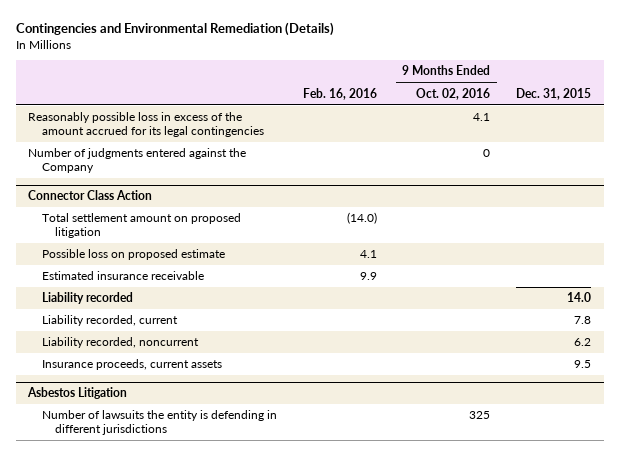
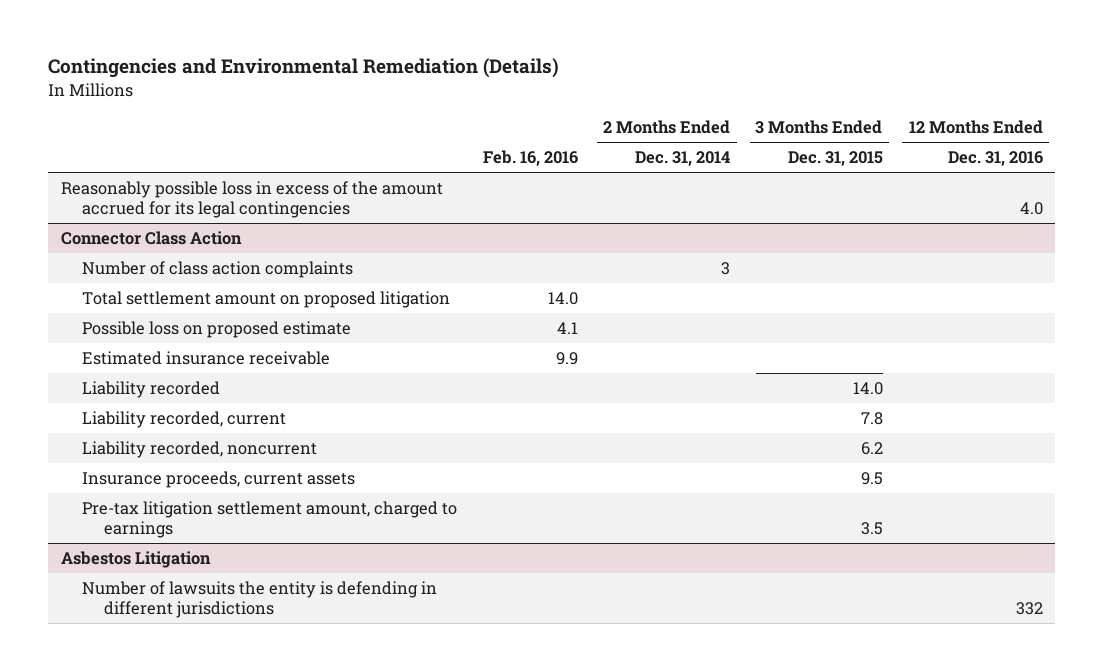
- | Feb. 16, 2016 | 9 Months Ended Oct. 02, 2016 | Dec. 31, 2015
+ | Feb. 16, 2016 | 2 Months Ended Dec. 31, 2014 | 3 Months Ended Dec. 31, 2015 | 12 Months Ended Dec. 31, 2016
- Number of judgments entered against the Company | | 0 |
@ Connector Class Action
- Total settlement amount on proposed litigation | (14.0) | |
+ Number of class action complaints | | 3 | |
+ Total settlement amount on proposed litigation | 14.0 | | |
+ Pre-tax litigation settlement amount, charged to earnings | | | 3.5 |

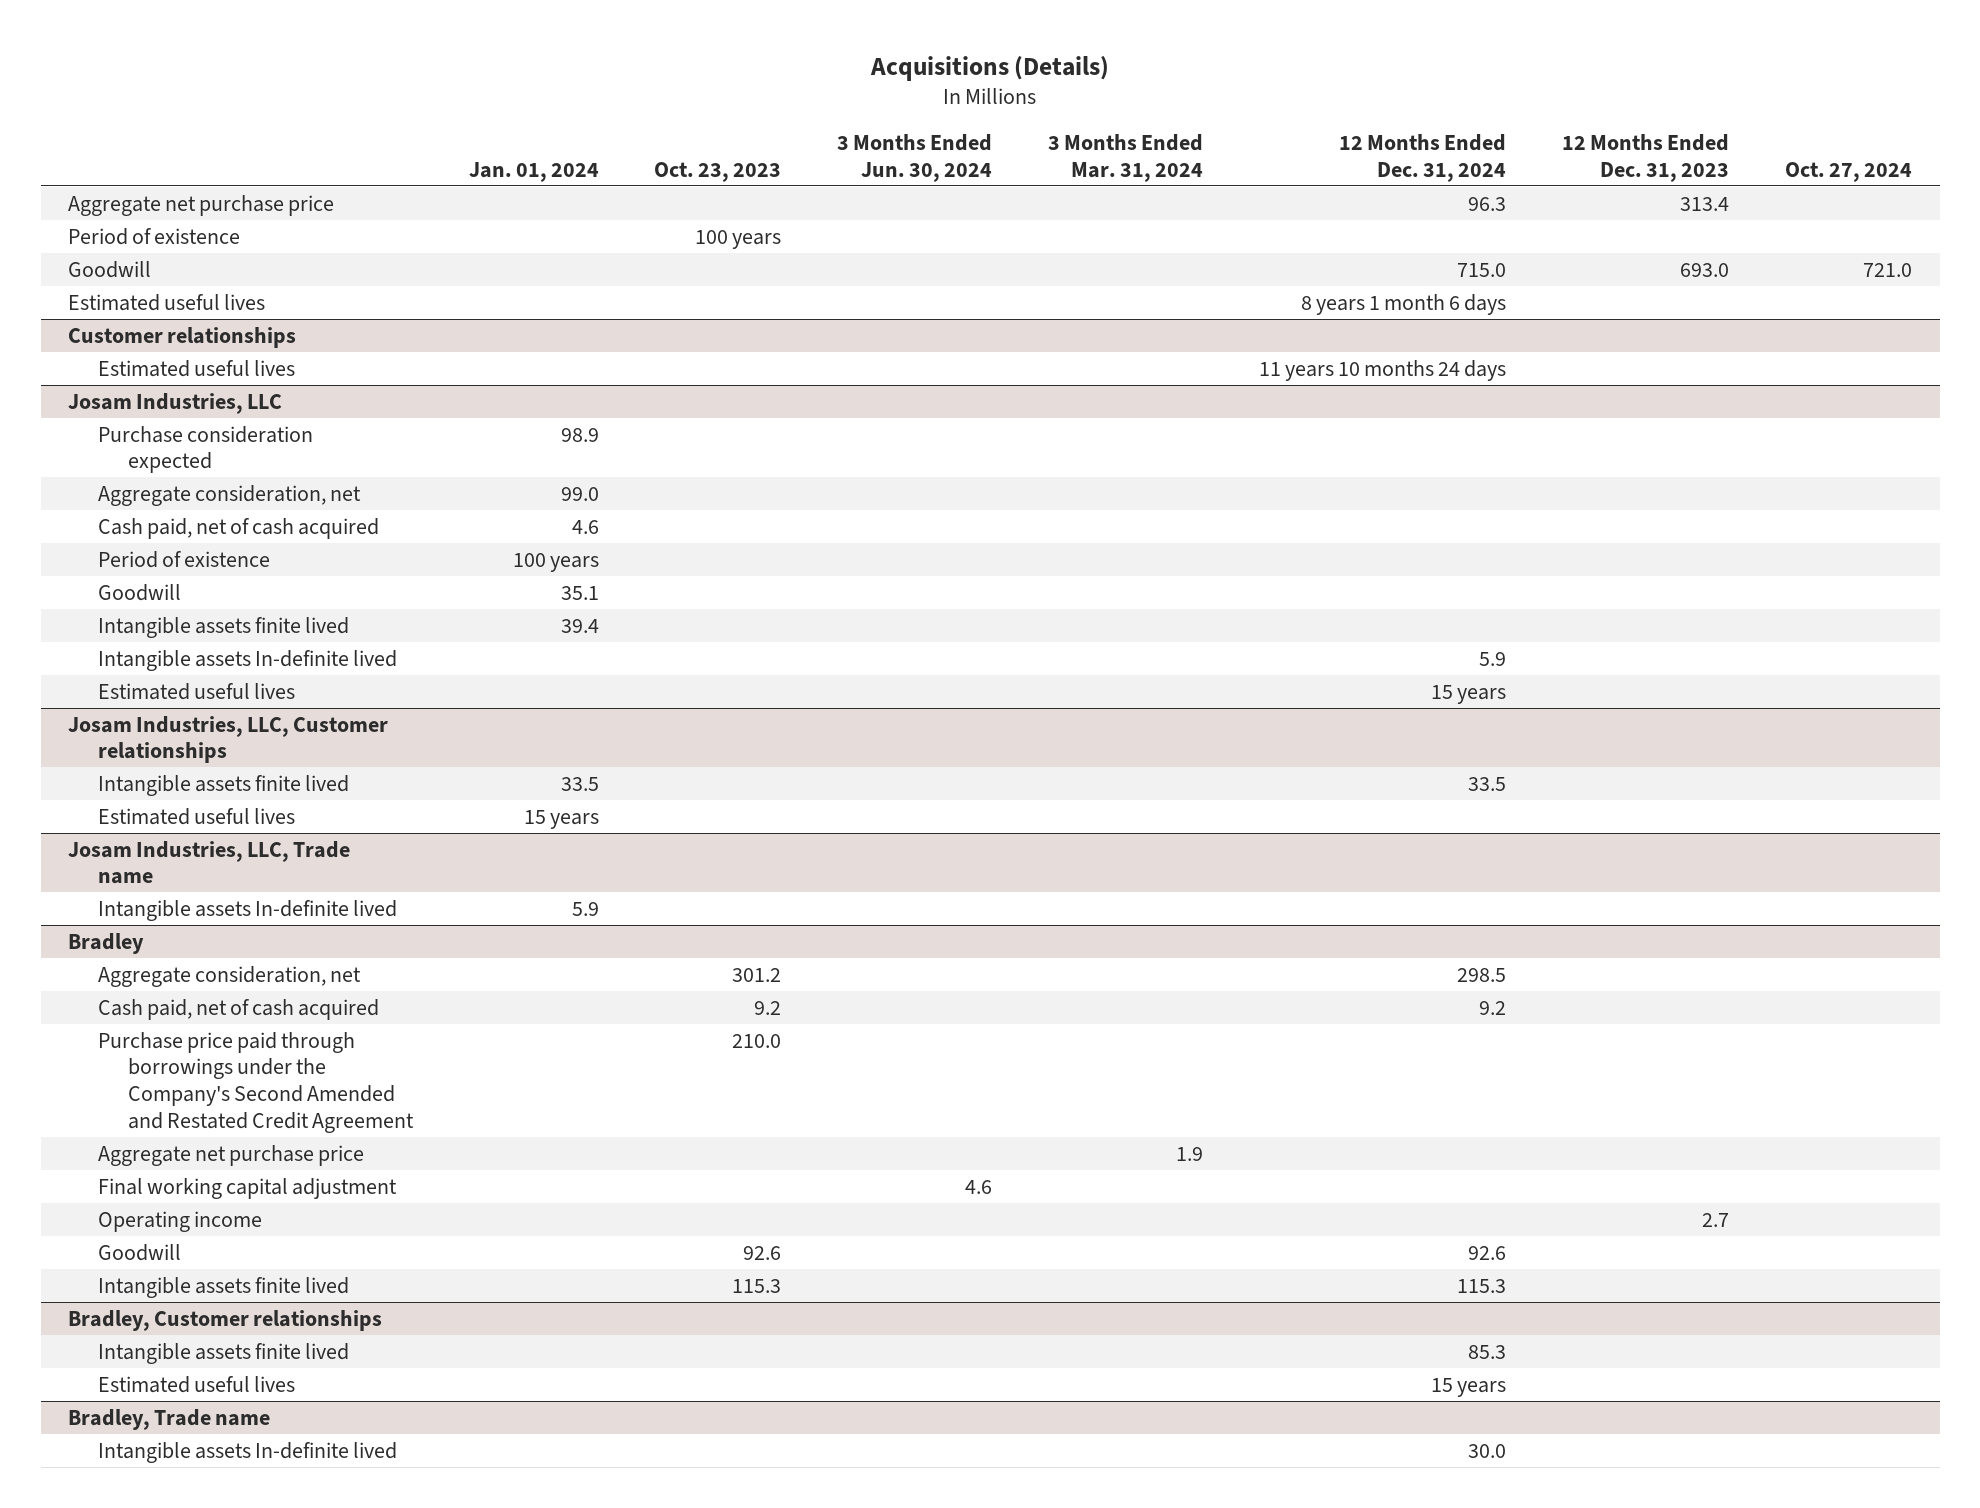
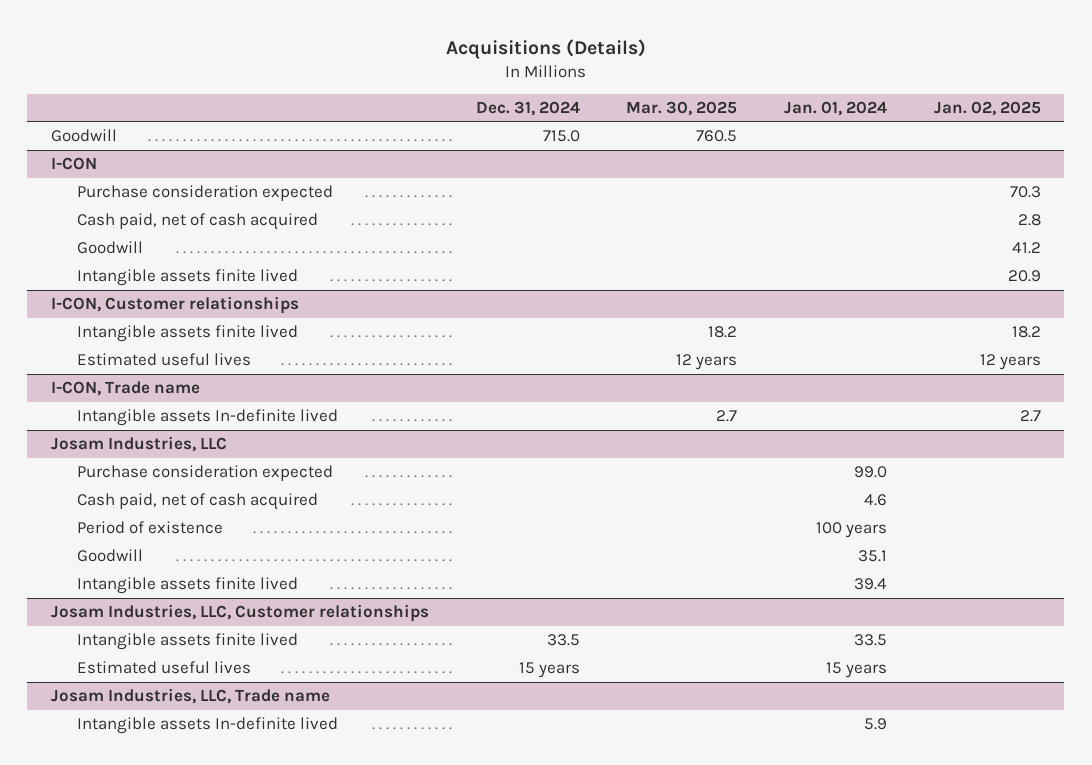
- | Jan. 01, 2024 | Oct. 23, 2023 | 3 Months Ended Jun. 30, 2024 | 3 Months Ended Mar. 31, 2024 | 12 Months Ended Dec. 31, 2024 | 12 Months Ended Dec. 31, 2023 | Oct. 27, 2024
+ | Dec. 31, 2024 | Mar. 30, 2025 | Jan. 01, 2024 | Jan. 02, 2025
- Aggregate net purchase price | | | | | 96.3 | 313.4 |
- Period of existence | | 100 years | | | | |
- Estimated useful lives | | | | | 8 years 1 month 6 days | |
- Customer relationships
+ I-CON
+ Purchase consideration expected | | | | 70.3
+ Cash paid, net of cash acquired | | | | 2.8
+ Goodwill | | | | 41.2
+ Intangible assets finite lived | | | | 20.9
+ I-CON, Customer relationships
+ Intangible assets finite lived | | 18.2 | | 18.2
+ I-CON, Trade name
+ Intangible assets In-definite lived | | 2.7 | | 2.7
@ Josam Industries, LLC
- Purchase consideration expected | 98.9 | | | | | |
- Aggregate consideration, net | 99.0 | | | | | |
+ Purchase consideration expected | | | 99.0 |
- Intangible assets In-definite lived | | | | | 5.9 | |
- Estimated useful lives | | | | | 15 years | |
- Bradley
- Aggregate consideration, net | | 301.2 | | | 298.5 | |
- Cash paid, net of cash acquired | | 9.2 | | | 9.2 | |
- Purchase price paid through borrowings under the Company's Second Amended and Restated Credit Agreement | | 210.0 | | | | |
- Aggregate net purchase price | | | | 1.9 | | |
- Final working capital adjustment | | | 4.6 | | | |
- Operating income | | | | | | 2.7 |
- Goodwill | | 92.6 | | | 92.6 | |
- Intangible assets finite lived | | 115.3 | | | 115.3 | |
- Bradley, Customer relationships
- Intangible assets finite lived | | | | | 85.3 | |
- Estimated useful lives | | | | | 15 years | |
- Bradley, Trade name
- Intangible assets In-definite lived | | | | | 30.0 | |

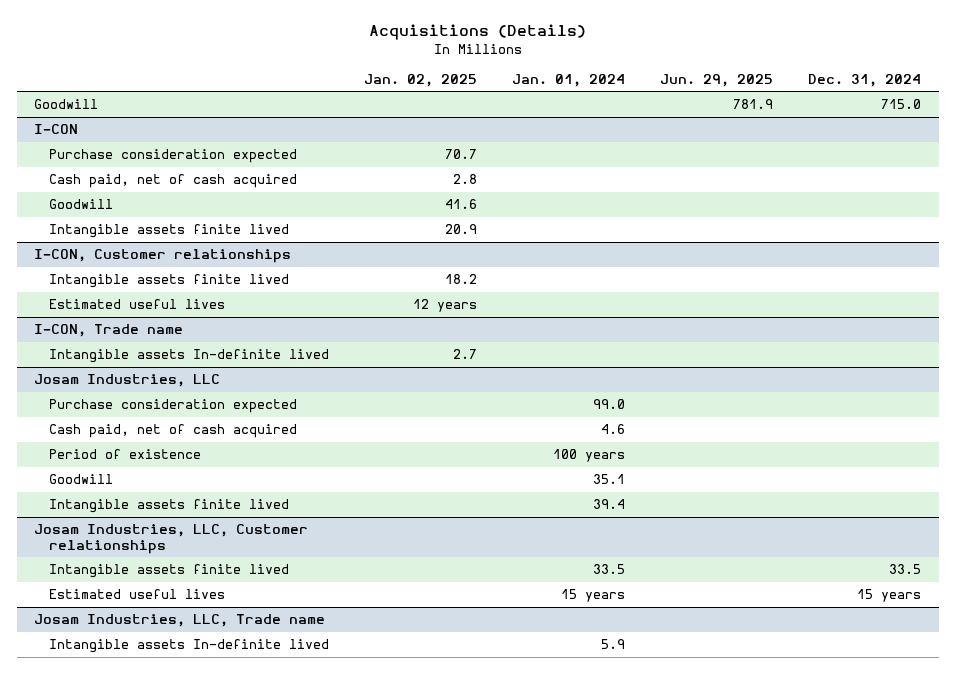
- | Dec. 31, 2024 | Mar. 30, 2025 | Jan. 01, 2024 | Jan. 02, 2025
+ | Jan. 02, 2025 | Jan. 01, 2024 | Jun. 29, 2025 | Dec. 31, 2024
@ I-CON
- Purchase consideration expected | | | | 70.3
+ Purchase consideration expected | 70.7 | | |
- Goodwill | | | | 41.2
+ Goodwill | 41.6 | | |

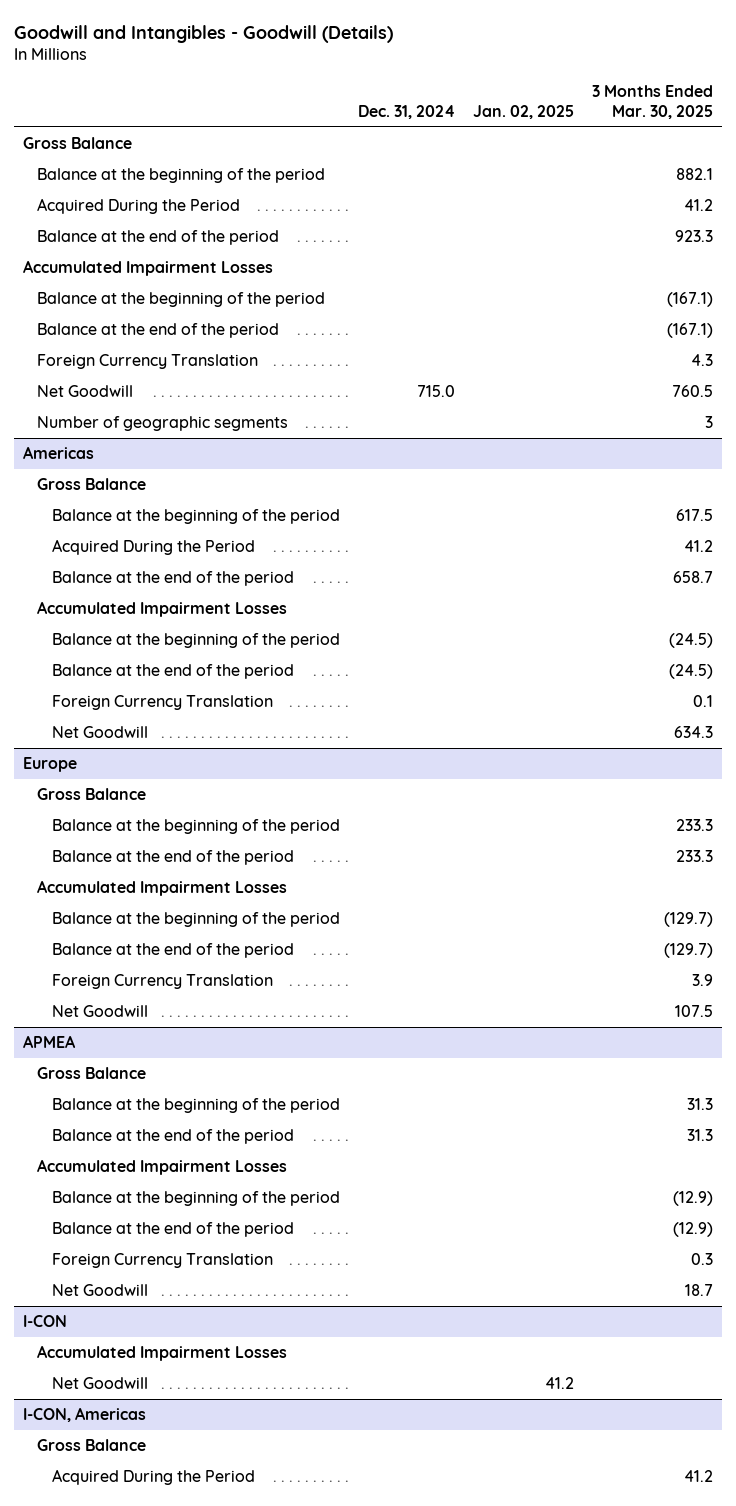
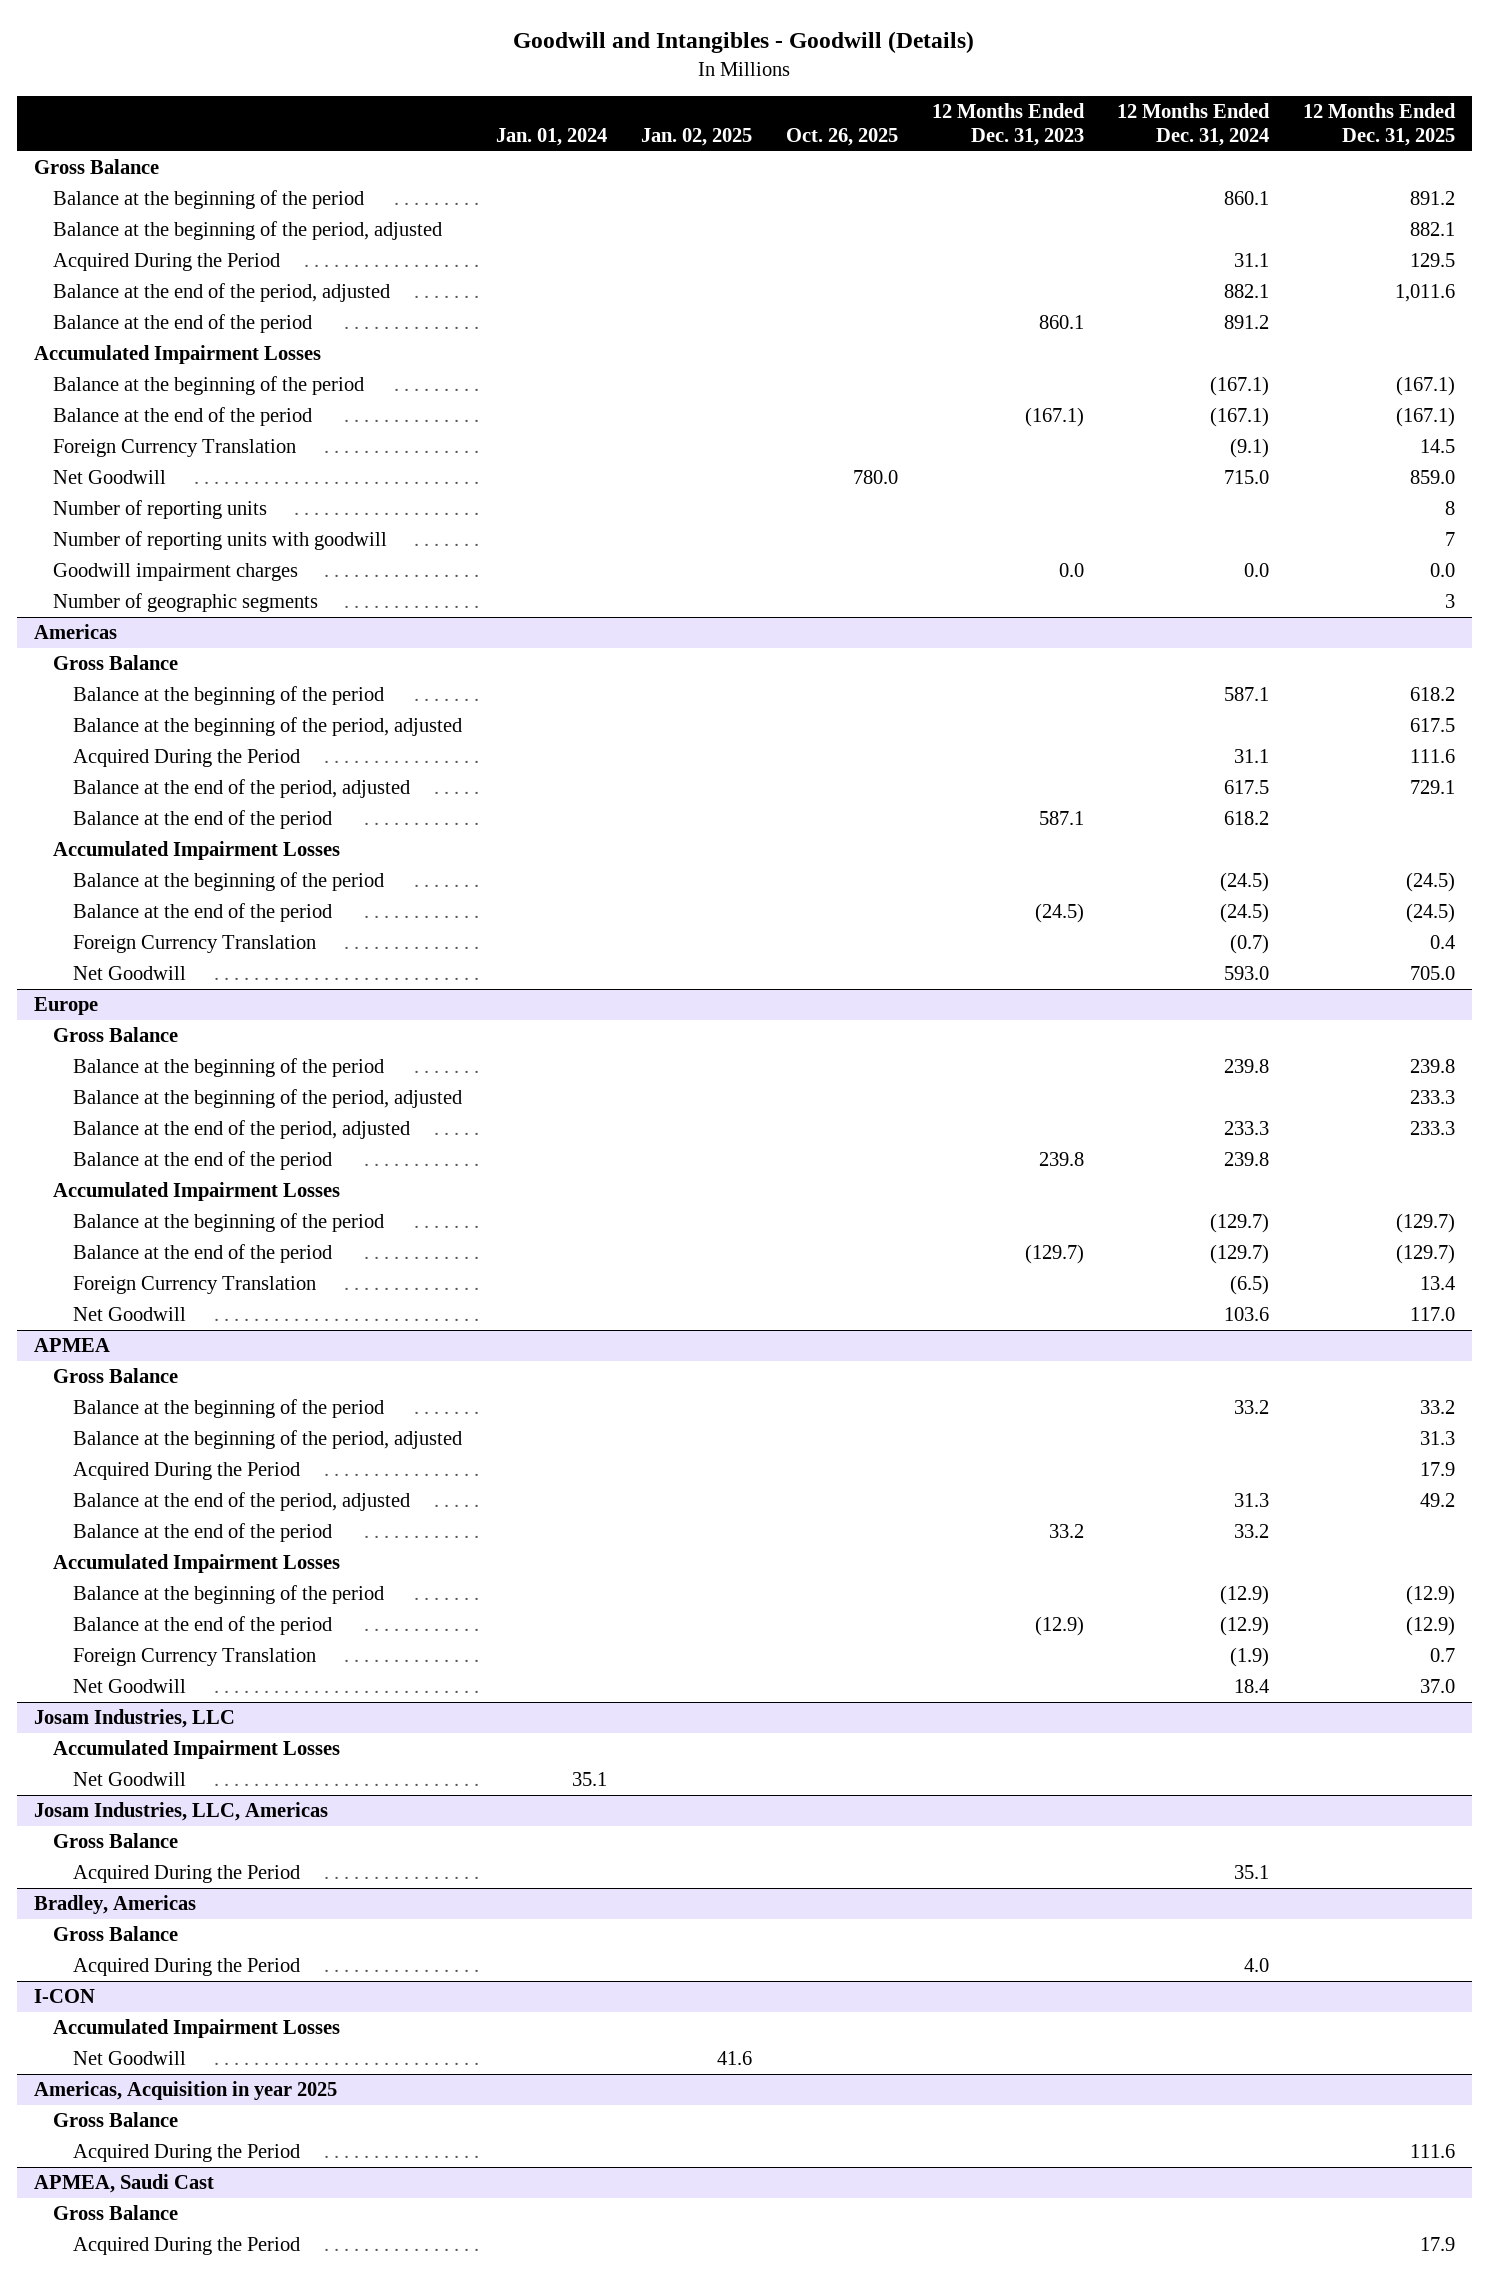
- | Dec. 31, 2024 | Jan. 02, 2025 | 3 Months Ended Mar. 30, 2025
+ | Jan. 01, 2024 | Jan. 02, 2025 | Oct. 26, 2025 | 12 Months Ended Dec. 31, 2023 | 12 Months Ended Dec. 31, 2024 | 12 Months Ended Dec. 31, 2025
+ Balance at the beginning of the period, adjusted | | | | | | 882.1
+ Balance at the end of the period, adjusted | | | | | 882.1 | 1,011.6
+ Number of reporting units | | | | | | 8
+ Number of reporting units with goodwill | | | | | | 7
+ Goodwill impairment charges | | | | 0.0 | 0.0 | 0.0
@ Americas
+ Balance at the beginning of the period, adjusted | | | | | | 617.5
+ Balance at the end of the period, adjusted | | | | | 617.5 | 729.1
@ Europe
+ Balance at the beginning of the period, adjusted | | | | | | 233.3
+ Balance at the end of the period, adjusted | | | | | 233.3 | 233.3
@ APMEA
+ Balance at the beginning of the period, adjusted | | | | | | 31.3
+ Acquired During the Period | | | | | | 17.9
+ Balance at the end of the period, adjusted | | | | | 31.3 | 49.2
+ Josam Industries, LLC
+ Accumulated Impairment Losses
+ Net Goodwill | 35.1 | | | | |
+ Josam Industries, LLC, Americas
+ Gross Balance
+ Acquired During the Period | | | | | 35.1 |
+ Bradley, Americas
+ Gross Balance
+ Acquired During the Period | | | | | 4.0 |
@ I-CON
- Net Goodwill | | 41.2 |
- I-CON, Americas
- Gross Balance
- Acquired During the Period | | | 41.2
@ I-CON
+ Net Goodwill | | 41.6 | | | |
+ Americas, Acquisition in year 2025
+ Gross Balance
+ Acquired During the Period | | | | | | 111.6
+ APMEA, Saudi Cast
+ Gross Balance
+ Acquired During the Period | | | | | | 17.9

